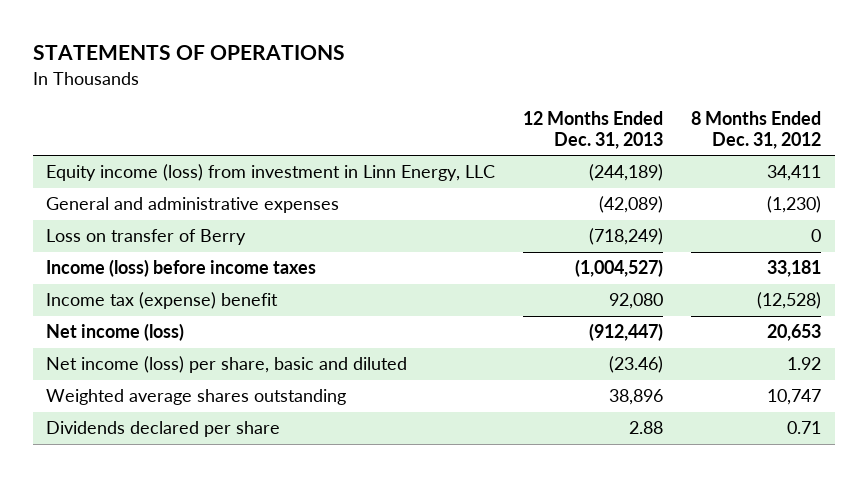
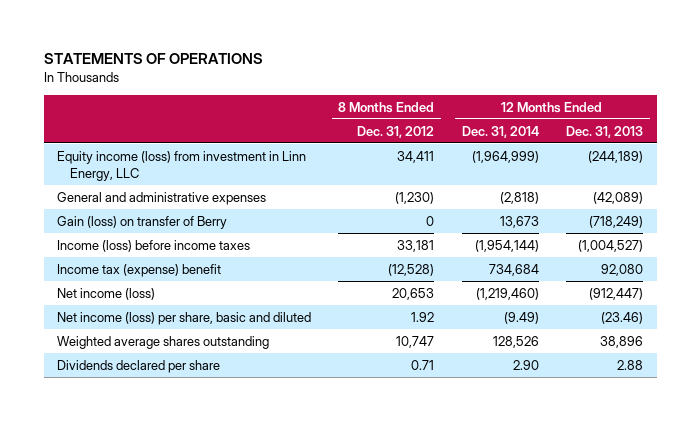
- | 12 Months Ended Dec. 31, 2013 | 8 Months Ended Dec. 31, 2012
+ | 8 Months Ended Dec. 31, 2012 | 12 Months Ended Dec. 31, 2014 | 12 Months Ended Dec. 31, 2013
- Loss on transfer of Berry | (718,249) | 0
+ Gain (loss) on transfer of Berry | 0 | 13,673 | (718,249)

